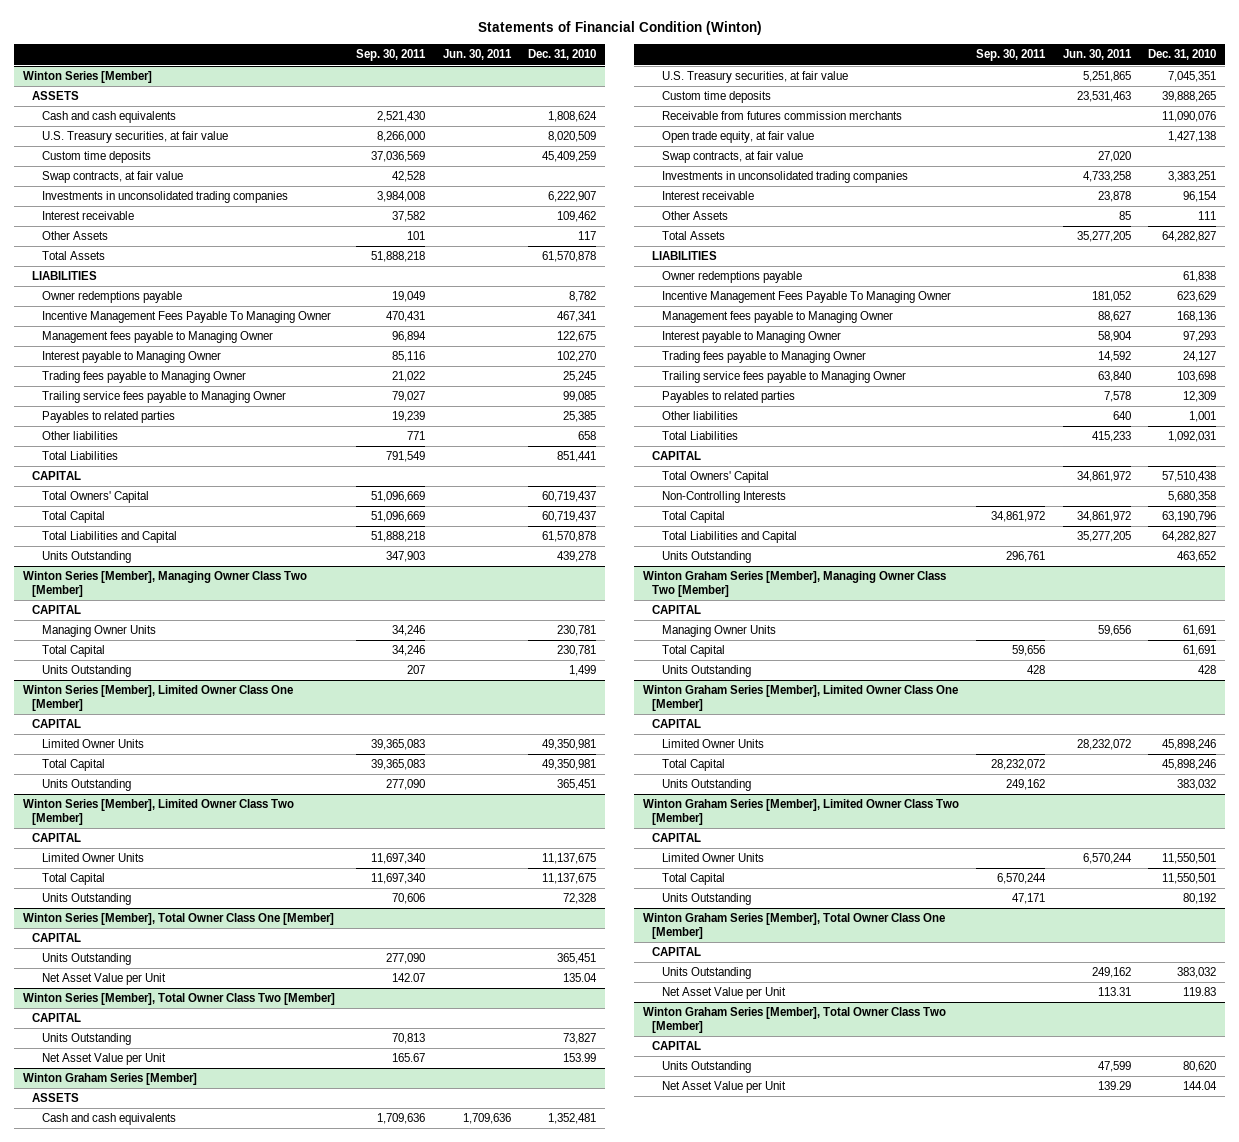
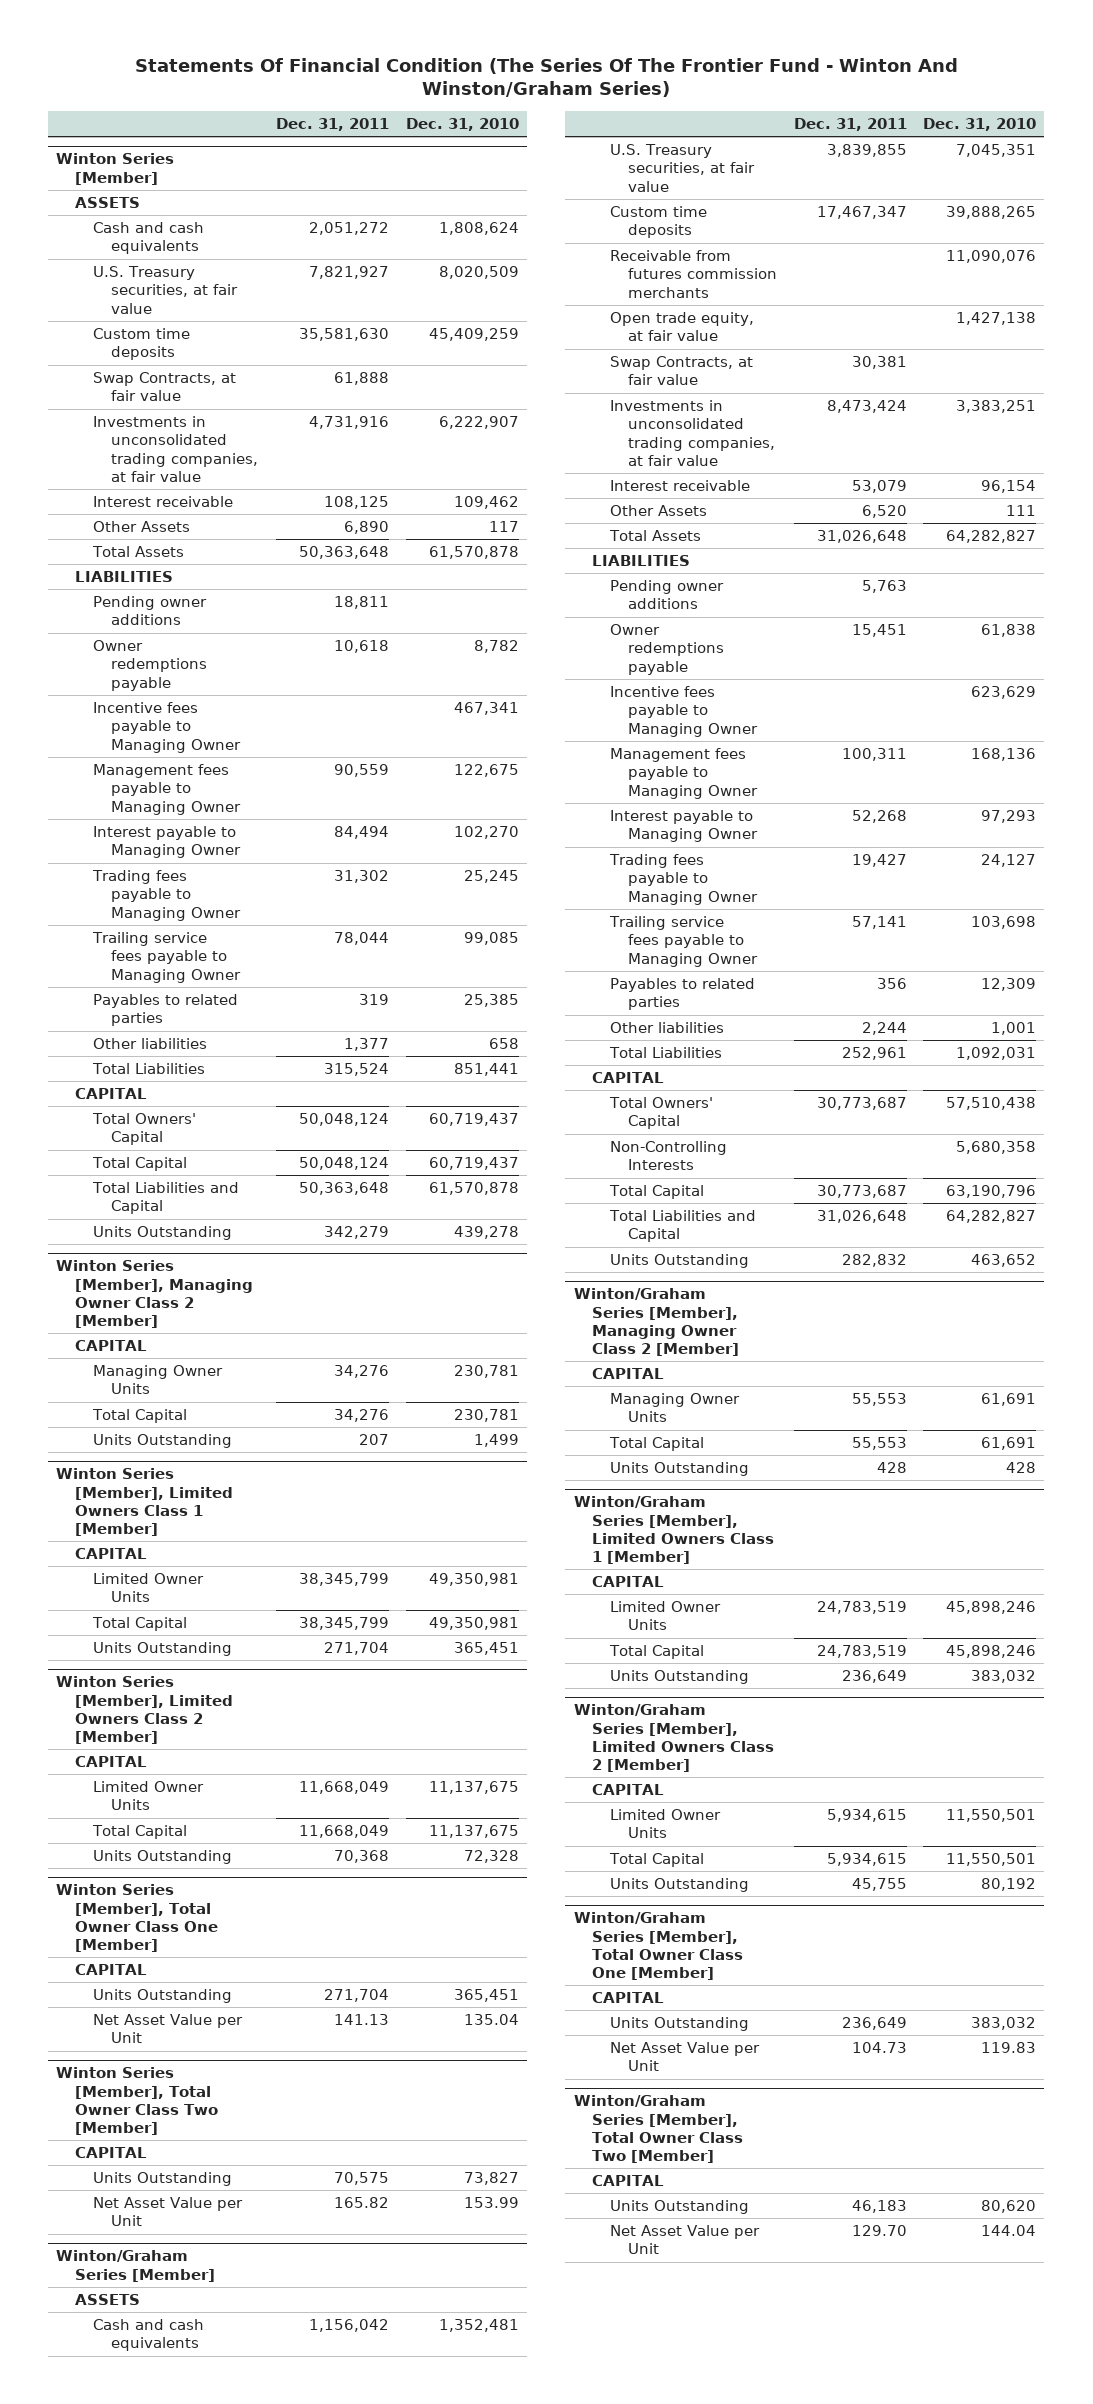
- Statements of Financial Condition (Winton)
+ Statements Of Financial Condition (The Series Of The Frontier Fund - Winton And Winston/Graham Series)
- | Sep. 30, 2011 | Jun. 30, 2011 | Dec. 31, 2010
+ | Dec. 31, 2011 | Dec. 31, 2010
@ Winton Series [Member]
- Swap contracts, at fair value | 42,528 | |
- Investments in unconsolidated trading companies | 3,984,008 | | 6,222,907
+ Swap Contracts, at fair value | 61,888 |
+ Investments in unconsolidated trading companies, at fair value | 4,731,916 | 6,222,907
+ Pending owner additions | 18,811 |
- Incentive Management Fees Payable To Managing Owner | 470,431 | | 467,341
+ Incentive fees payable to Managing Owner | | 467,341
- Winton Series [Member], Managing Owner Class Two [Member]
+ Winton Series [Member], Managing Owner Class 2 [Member]
- Winton Series [Member], Limited Owner Class One [Member]
+ Winton Series [Member], Limited Owners Class 1 [Member]
- Winton Series [Member], Limited Owner Class Two [Member]
+ Winton Series [Member], Limited Owners Class 2 [Member]
- Winton Graham Series [Member]
+ Winton/Graham Series [Member]
- Swap contracts, at fair value | | 27,020 |
- Investments in unconsolidated trading companies | | 4,733,258 | 3,383,251
+ Swap Contracts, at fair value | 30,381 |
+ Investments in unconsolidated trading companies, at fair value | 8,473,424 | 3,383,251
+ Pending owner additions | 5,763 |
- Incentive Management Fees Payable To Managing Owner | | 181,052 | 623,629
+ Incentive fees payable to Managing Owner | | 623,629
- Winton Graham Series [Member], Managing Owner Class Two [Member]
+ Winton/Graham Series [Member], Managing Owner Class 2 [Member]
- Winton Graham Series [Member], Limited Owner Class One [Member]
+ Winton/Graham Series [Member], Limited Owners Class 1 [Member]
- Winton Graham Series [Member], Limited Owner Class Two [Member]
+ Winton/Graham Series [Member], Limited Owners Class 2 [Member]
- Winton Graham Series [Member], Total Owner Class One [Member]
+ Winton/Graham Series [Member], Total Owner Class One [Member]
- Winton Graham Series [Member], Total Owner Class Two [Member]
+ Winton/Graham Series [Member], Total Owner Class Two [Member]

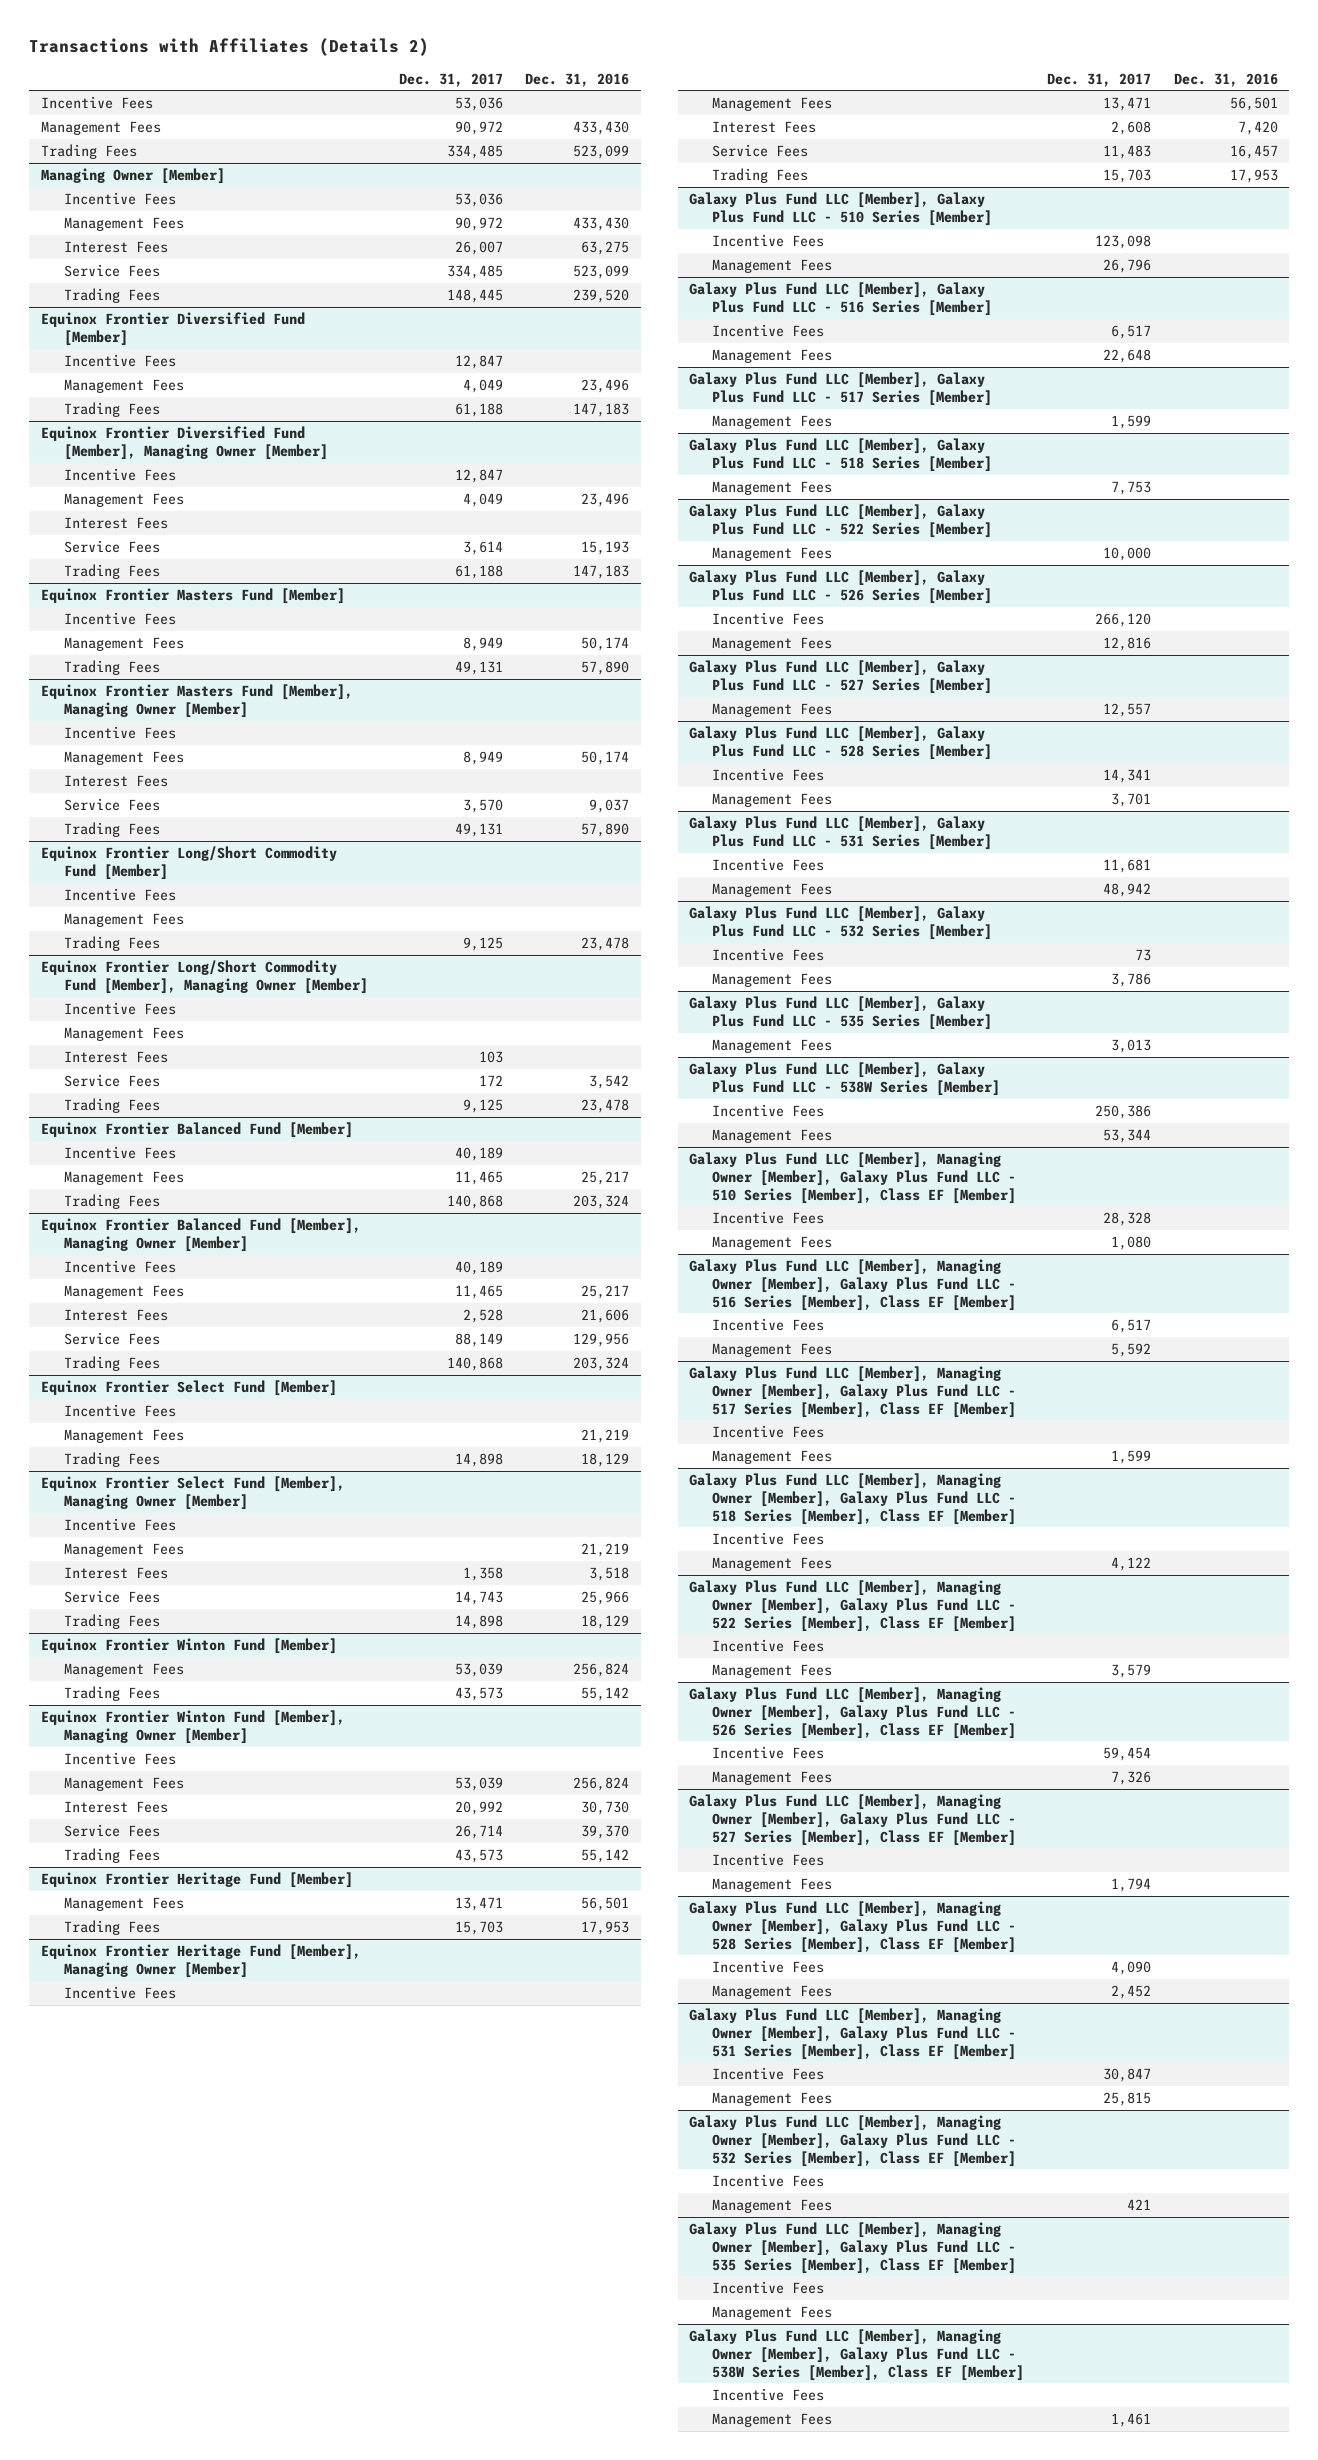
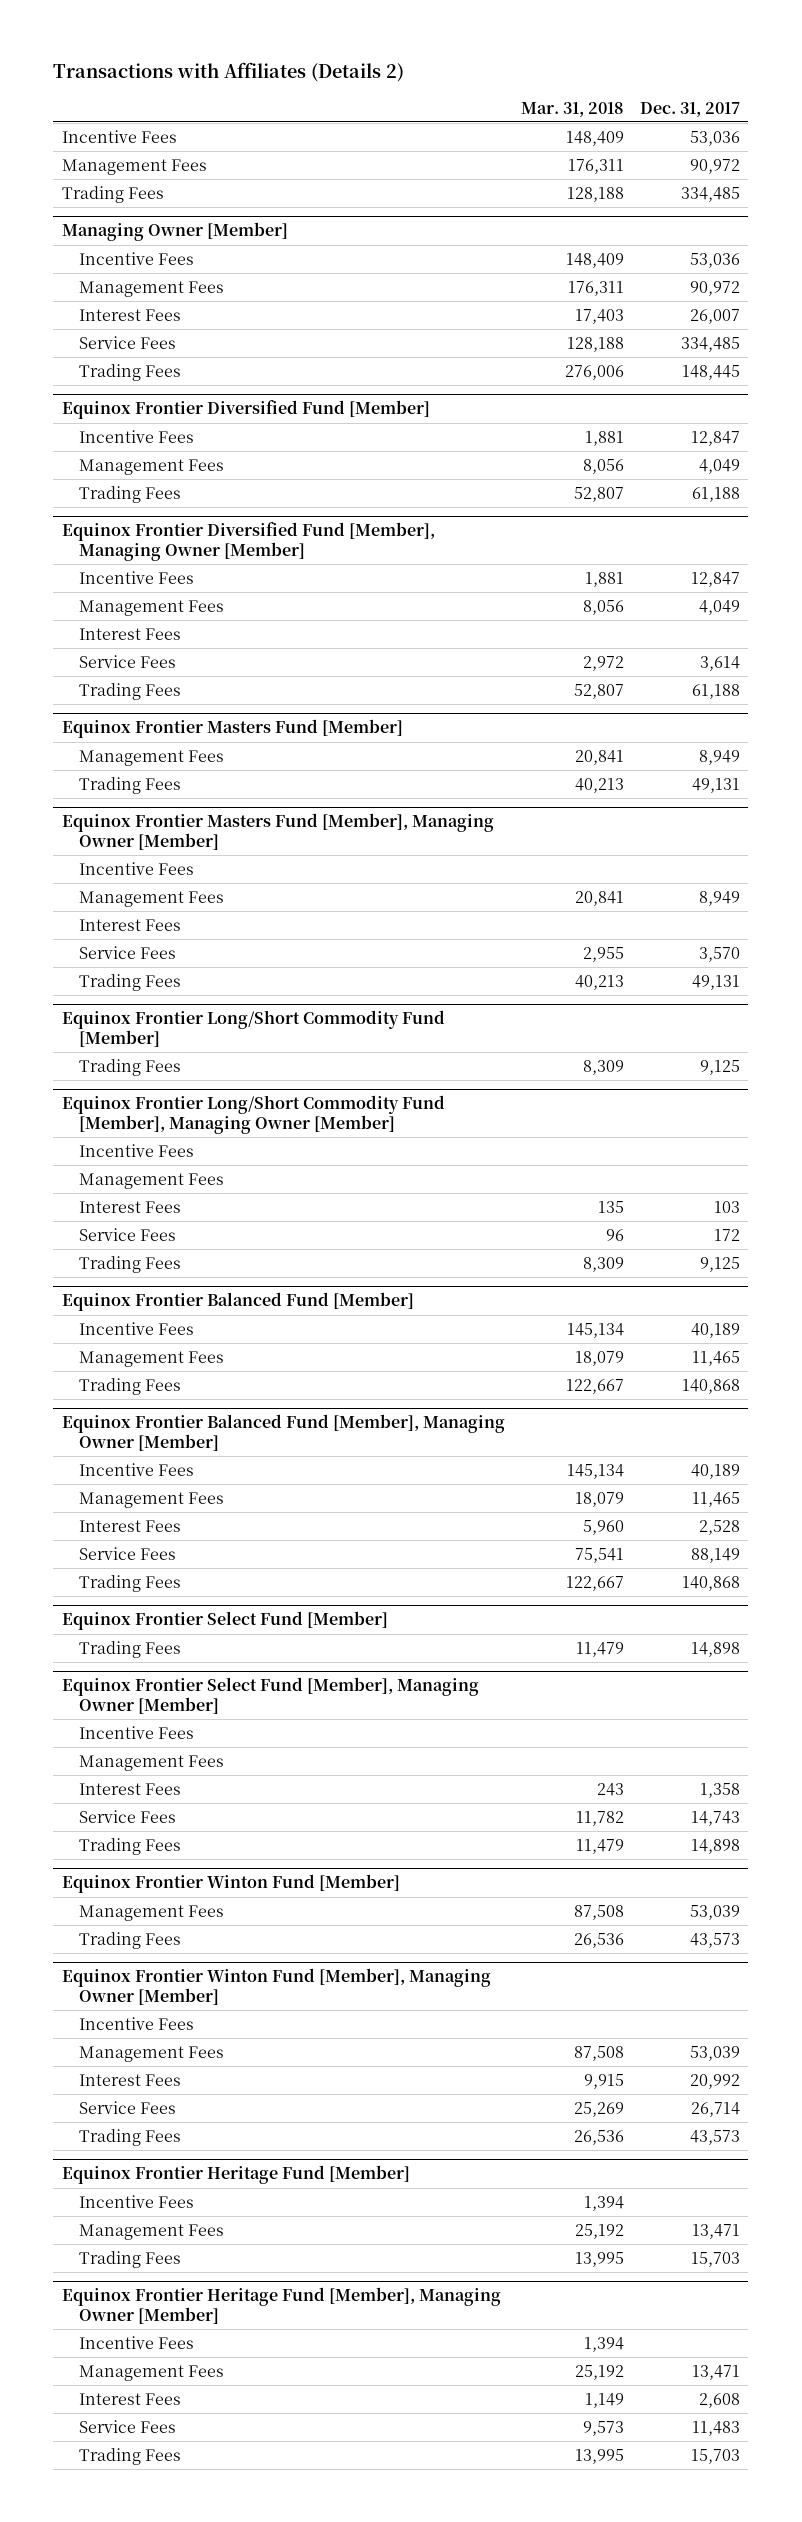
- | Dec. 31, 2017 | Dec. 31, 2016
+ | Mar. 31, 2018 | Dec. 31, 2017
@ Equinox Frontier Masters Fund [Member]
- Incentive Fees
@ Equinox Frontier Long/Short Commodity Fund [Member]
- Incentive Fees
- Management Fees
@ Equinox Frontier Select Fund [Member]
- Incentive Fees
- Management Fees | | 21,219
@ Equinox Frontier Heritage Fund [Member]
+ Incentive Fees | 1,394 |
- Galaxy Plus Fund LLC [Member], Galaxy Plus Fund LLC - 510 Series [Member]
- Incentive Fees | 123,098 |
- Management Fees | 26,796 |
- Galaxy Plus Fund LLC [Member], Galaxy Plus Fund LLC - 516 Series [Member]
- Incentive Fees | 6,517 |
- Management Fees | 22,648 |
- Galaxy Plus Fund LLC [Member], Galaxy Plus Fund LLC - 517 Series [Member]
- Management Fees | 1,599 |
- Galaxy Plus Fund LLC [Member], Galaxy Plus Fund LLC - 518 Series [Member]
- Management Fees | 7,753 |
- Galaxy Plus Fund LLC [Member], Galaxy Plus Fund LLC - 522 Series [Member]
- Management Fees | 10,000 |
- Galaxy Plus Fund LLC [Member], Galaxy Plus Fund LLC - 526 Series [Member]
- Incentive Fees | 266,120 |
- Management Fees | 12,816 |
- Galaxy Plus Fund LLC [Member], Galaxy Plus Fund LLC - 527 Series [Member]
- Management Fees | 12,557 |
- Galaxy Plus Fund LLC [Member], Galaxy Plus Fund LLC - 528 Series [Member]
- Incentive Fees | 14,341 |
- Management Fees | 3,701 |
- Galaxy Plus Fund LLC [Member], Galaxy Plus Fund LLC - 531 Series [Member]
- Incentive Fees | 11,681 |
- Management Fees | 48,942 |
- Galaxy Plus Fund LLC [Member], Galaxy Plus Fund LLC - 532 Series [Member]
- Incentive Fees | 73 |
- Management Fees | 3,786 |
- Galaxy Plus Fund LLC [Member], Galaxy Plus Fund LLC - 535 Series [Member]
- Management Fees | 3,013 |
- Galaxy Plus Fund LLC [Member], Galaxy Plus Fund LLC - 538W Series [Member]
- Incentive Fees | 250,386 |
- Management Fees | 53,344 |
- Galaxy Plus Fund LLC [Member], Managing Owner [Member], Galaxy Plus Fund LLC - 510 Series [Member], Class EF [Member]
- Incentive Fees | 28,328 |
- Management Fees | 1,080 |
- Galaxy Plus Fund LLC [Member], Managing Owner [Member], Galaxy Plus Fund LLC - 516 Series [Member], Class EF [Member]
- Incentive Fees | 6,517 |
- Management Fees | 5,592 |
- Galaxy Plus Fund LLC [Member], Managing Owner [Member], Galaxy Plus Fund LLC - 517 Series [Member], Class EF [Member]
- Incentive Fees
- Management Fees | 1,599 |
- Galaxy Plus Fund LLC [Member], Managing Owner [Member], Galaxy Plus Fund LLC - 518 Series [Member], Class EF [Member]
- Incentive Fees
- Management Fees | 4,122 |
- Galaxy Plus Fund LLC [Member], Managing Owner [Member], Galaxy Plus Fund LLC - 522 Series [Member], Class EF [Member]
- Incentive Fees
- Management Fees | 3,579 |
- Galaxy Plus Fund LLC [Member], Managing Owner [Member], Galaxy Plus Fund LLC - 526 Series [Member], Class EF [Member]
- Incentive Fees | 59,454 |
- Management Fees | 7,326 |
- Galaxy Plus Fund LLC [Member], Managing Owner [Member], Galaxy Plus Fund LLC - 527 Series [Member], Class EF [Member]
- Incentive Fees
- Management Fees | 1,794 |
- Galaxy Plus Fund LLC [Member], Managing Owner [Member], Galaxy Plus Fund LLC - 528 Series [Member], Class EF [Member]
- Incentive Fees | 4,090 |
- Management Fees | 2,452 |
- Galaxy Plus Fund LLC [Member], Managing Owner [Member], Galaxy Plus Fund LLC - 531 Series [Member], Class EF [Member]
- Incentive Fees | 30,847 |
- Management Fees | 25,815 |
- Galaxy Plus Fund LLC [Member], Managing Owner [Member], Galaxy Plus Fund LLC - 532 Series [Member], Class EF [Member]
- Incentive Fees
- Management Fees | 421 |
- Galaxy Plus Fund LLC [Member], Managing Owner [Member], Galaxy Plus Fund LLC - 535 Series [Member], Class EF [Member]
- Incentive Fees
- Management Fees
- Galaxy Plus Fund LLC [Member], Managing Owner [Member], Galaxy Plus Fund LLC - 538W Series [Member], Class EF [Member]
- Incentive Fees
- Management Fees | 1,461 |

